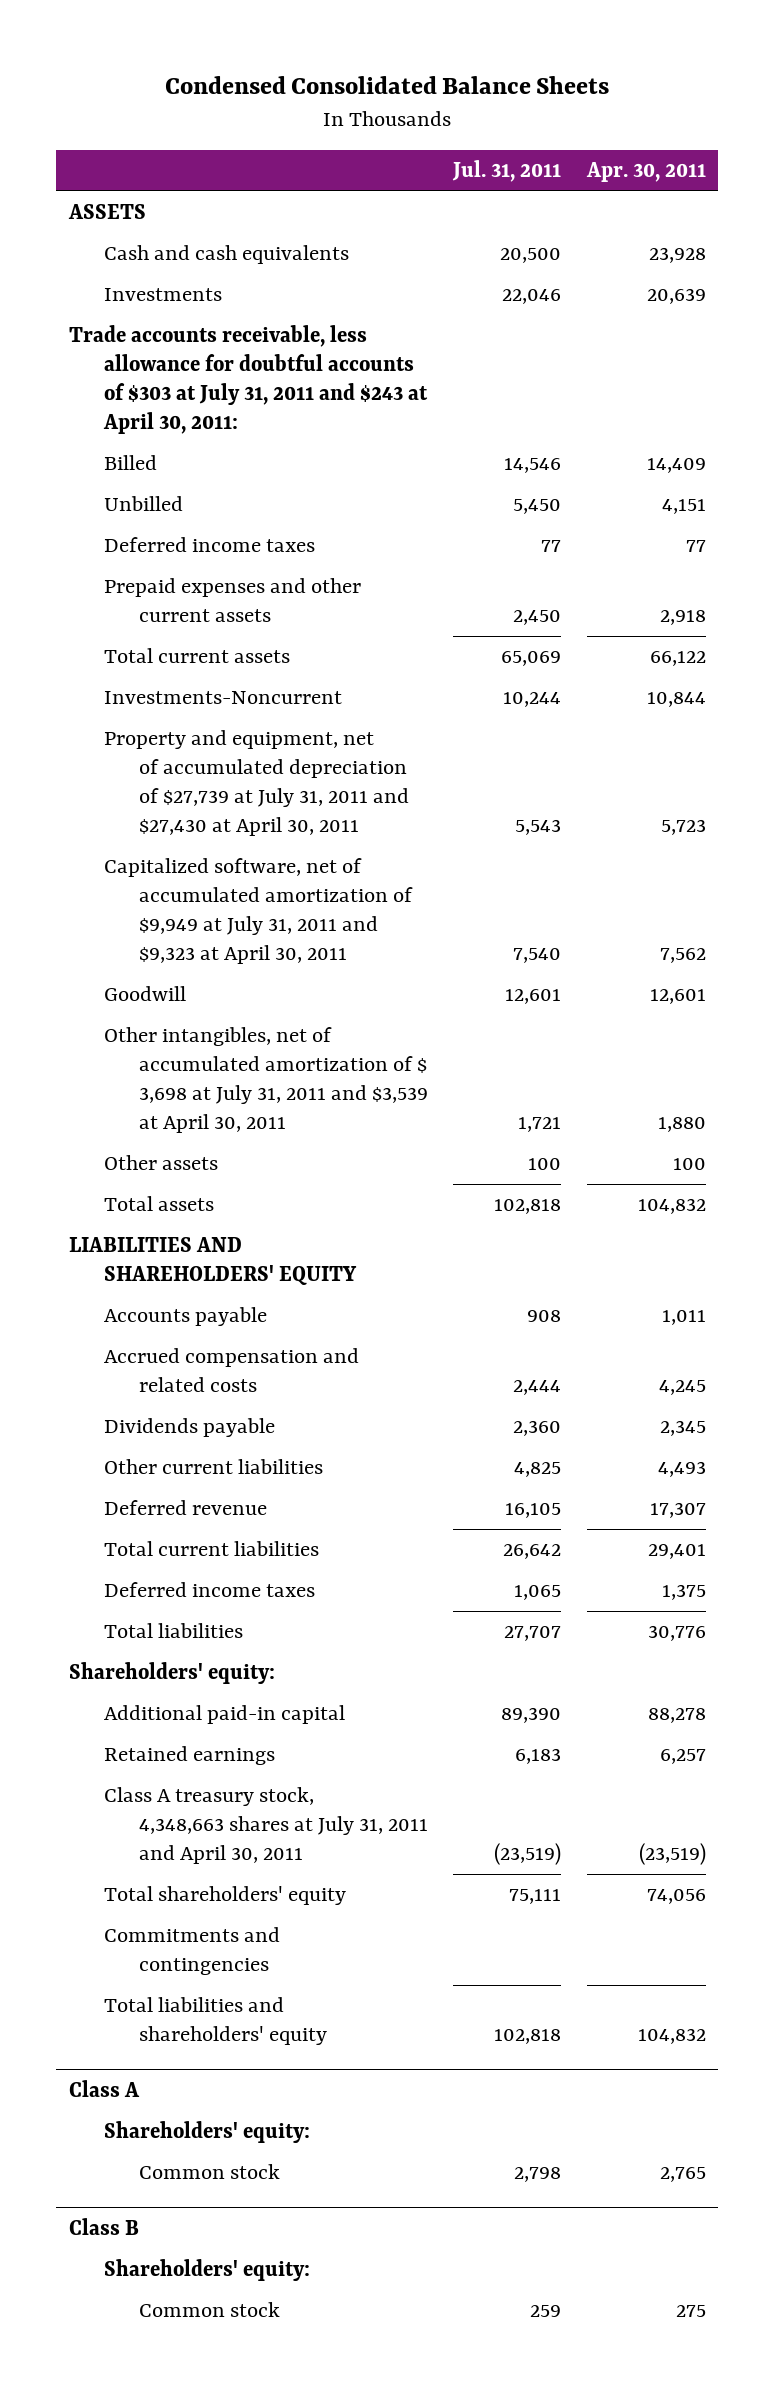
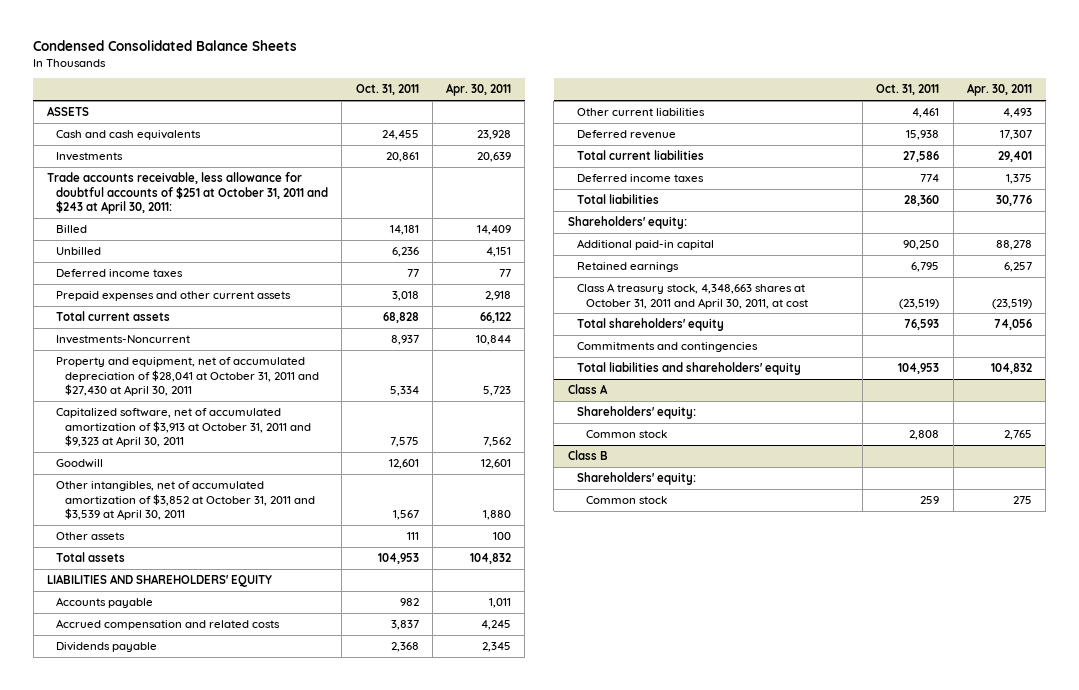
- | Jul. 31, 2011 | Apr. 30, 2011
+ | Oct. 31, 2011 | Apr. 30, 2011
- Trade accounts receivable, less allowance for doubtful accounts of $303 at July 31, 2011 and $243 at April 30, 2011:
+ Trade accounts receivable, less allowance for doubtful accounts of $251 at October 31, 2011 and $243 at April 30, 2011:
- Property and equipment, net of accumulated depreciation of $27,739 at July 31, 2011 and $27,430 at April 30, 2011 | 5,543 | 5,723
- Capitalized software, net of accumulated amortization of $9,949 at July 31, 2011 and $9,323 at April 30, 2011 | 7,540 | 7,562
+ Property and equipment, net of accumulated depreciation of $28,041 at October 31, 2011 and $27,430 at April 30, 2011 | 5,334 | 5,723
+ Capitalized software, net of accumulated amortization of $3,913 at October 31, 2011 and $9,323 at April 30, 2011 | 7,575 | 7,562
- Other intangibles, net of accumulated amortization of $ 3,698 at July 31, 2011 and $3,539 at April 30, 2011 | 1,721 | 1,880
+ Other intangibles, net of accumulated amortization of $3,852 at October 31, 2011 and $3,539 at April 30, 2011 | 1,567 | 1,880
- Class A treasury stock, 4,348,663 shares at July 31, 2011 and April 30, 2011 | (23,519) | (23,519)
+ Class A treasury stock, 4,348,663 shares at October 31, 2011 and April 30, 2011, at cost | (23,519) | (23,519)

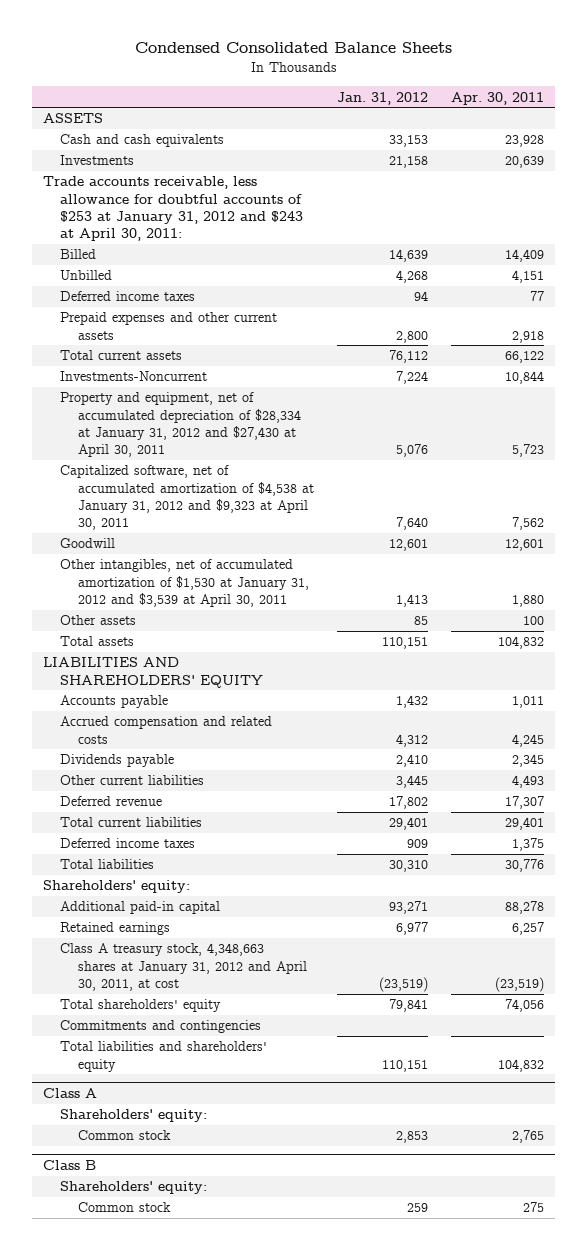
- | Oct. 31, 2011 | Apr. 30, 2011
+ | Jan. 31, 2012 | Apr. 30, 2011
- Trade accounts receivable, less allowance for doubtful accounts of $251 at October 31, 2011 and $243 at April 30, 2011:
+ Trade accounts receivable, less allowance for doubtful accounts of $253 at January 31, 2012 and $243 at April 30, 2011:
- Property and equipment, net of accumulated depreciation of $28,041 at October 31, 2011 and $27,430 at April 30, 2011 | 5,334 | 5,723
- Capitalized software, net of accumulated amortization of $3,913 at October 31, 2011 and $9,323 at April 30, 2011 | 7,575 | 7,562
+ Property and equipment, net of accumulated depreciation of $28,334 at January 31, 2012 and $27,430 at April 30, 2011 | 5,076 | 5,723
+ Capitalized software, net of accumulated amortization of $4,538 at January 31, 2012 and $9,323 at April 30, 2011 | 7,640 | 7,562
- Other intangibles, net of accumulated amortization of $3,852 at October 31, 2011 and $3,539 at April 30, 2011 | 1,567 | 1,880
+ Other intangibles, net of accumulated amortization of $1,530 at January 31, 2012 and $3,539 at April 30, 2011 | 1,413 | 1,880
- Class A treasury stock, 4,348,663 shares at October 31, 2011 and April 30, 2011, at cost | (23,519) | (23,519)
+ Class A treasury stock, 4,348,663 shares at January 31, 2012 and April 30, 2011, at cost | (23,519) | (23,519)

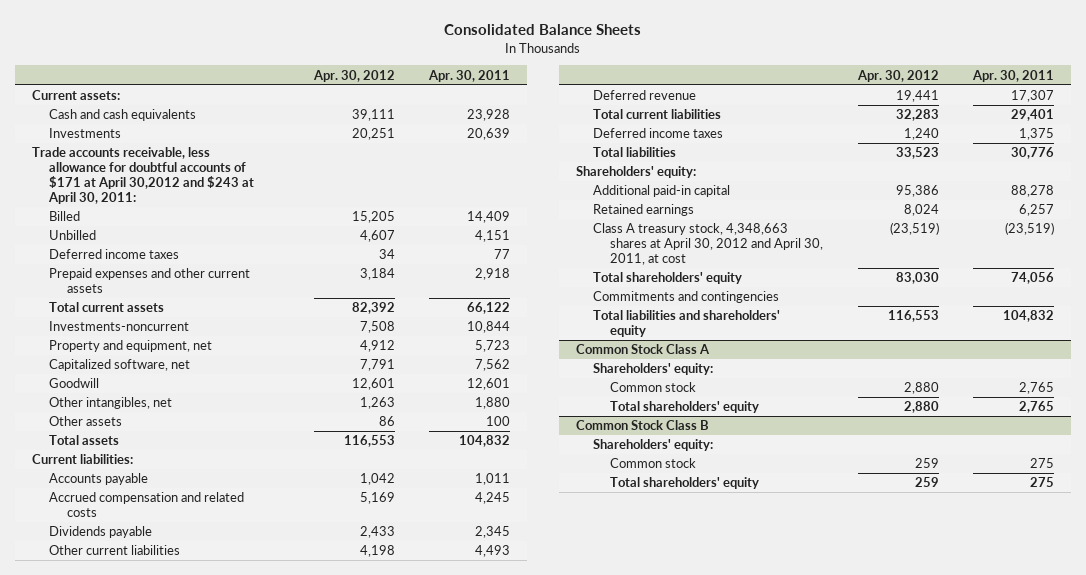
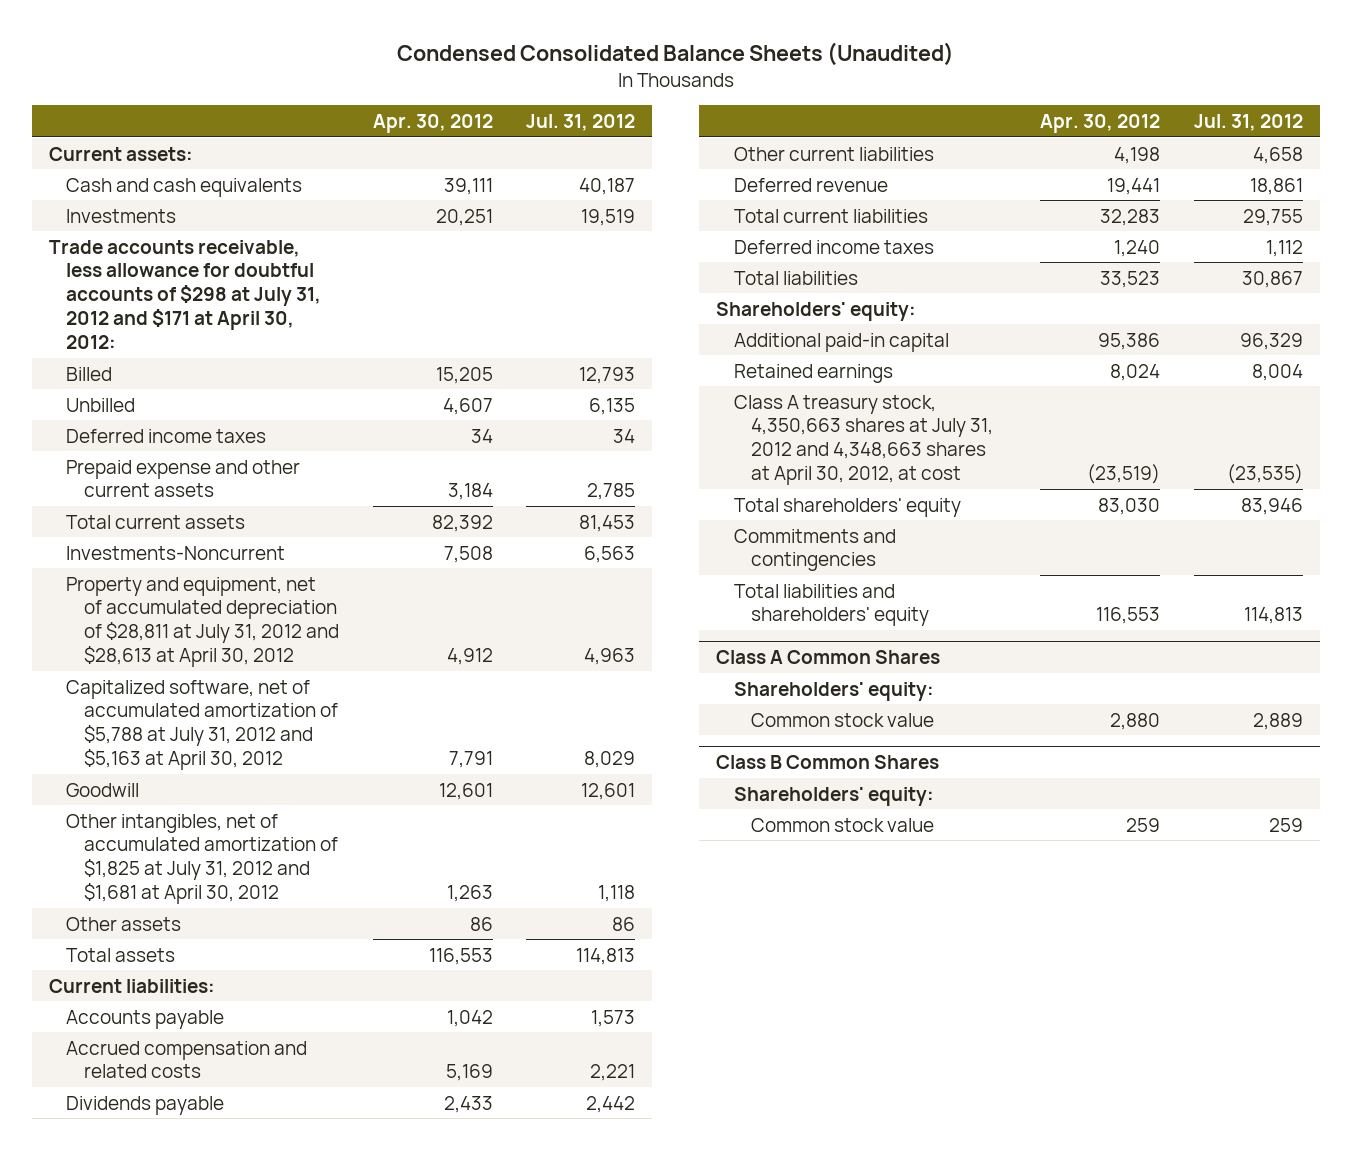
- Consolidated Balance Sheets
+ Condensed Consolidated Balance Sheets (Unaudited)
- | Apr. 30, 2012 | Apr. 30, 2011
+ | Apr. 30, 2012 | Jul. 31, 2012
- Trade accounts receivable, less allowance for doubtful accounts of $171 at April 30,2012 and $243 at April 30, 2011:
+ Trade accounts receivable, less allowance for doubtful accounts of $298 at July 31, 2012 and $171 at April 30, 2012:
- Prepaid expenses and other current assets | 3,184 | 2,918
+ Prepaid expense and other current assets | 3,184 | 2,785
- Investments-noncurrent | 7,508 | 10,844
- Property and equipment, net | 4,912 | 5,723
- Capitalized software, net | 7,791 | 7,562
+ Investments-Noncurrent | 7,508 | 6,563
+ Property and equipment, net of accumulated depreciation of $28,811 at July 31, 2012 and $28,613 at April 30, 2012 | 4,912 | 4,963
+ Capitalized software, net of accumulated amortization of $5,788 at July 31, 2012 and $5,163 at April 30, 2012 | 7,791 | 8,029
- Other intangibles, net | 1,263 | 1,880
+ Other intangibles, net of accumulated amortization of $1,825 at July 31, 2012 and $1,681 at April 30, 2012 | 1,263 | 1,118
- Class A treasury stock, 4,348,663 shares at April 30, 2012 and April 30, 2011, at cost | (23,519) | (23,519)
+ Class A treasury stock, 4,350,663 shares at July 31, 2012 and 4,348,663 shares at April 30, 2012, at cost | (23,519) | (23,535)
- Common Stock Class A
+ Class A Common Shares
- Common stock | 2,880 | 2,765
- Total shareholders' equity | 2,880 | 2,765
- Common Stock Class B
+ Common stock value | 2,880 | 2,889
+ Class B Common Shares
- Common stock | 259 | 275
- Total shareholders' equity | 259 | 275
+ Common stock value | 259 | 259

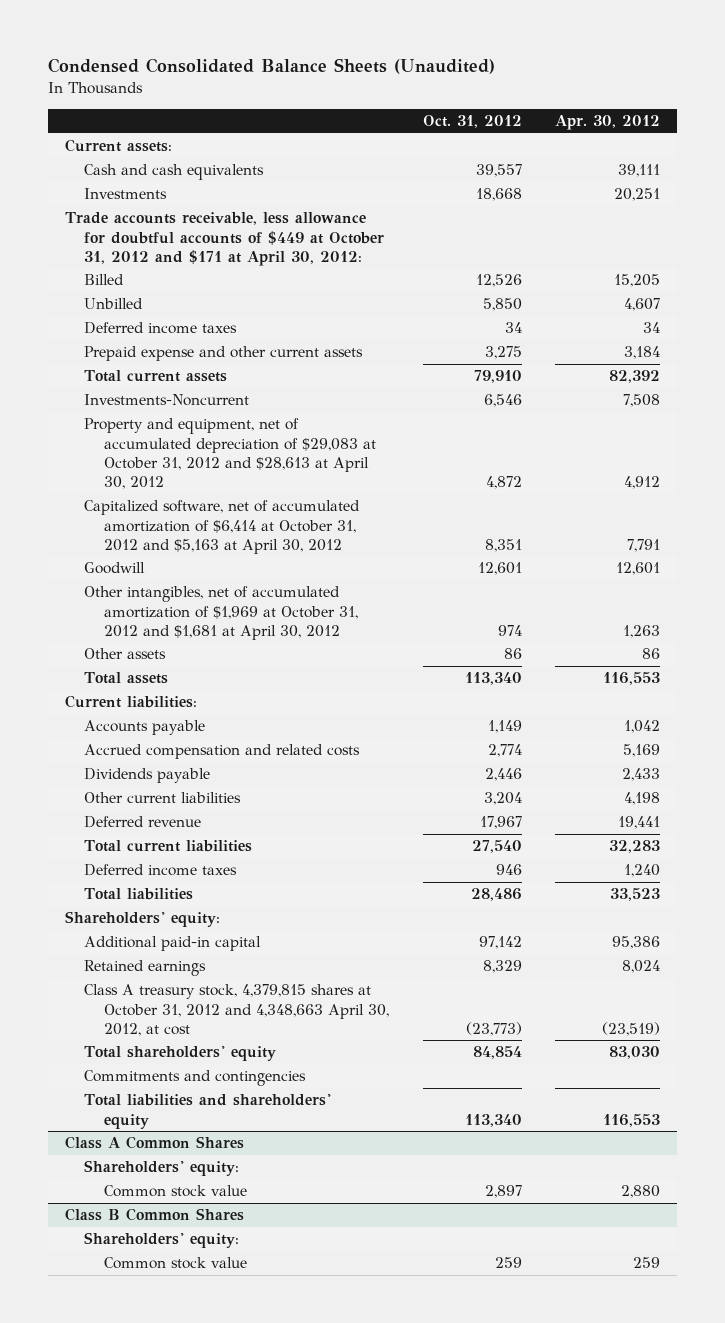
- | Apr. 30, 2012 | Jul. 31, 2012
+ | Oct. 31, 2012 | Apr. 30, 2012
- Trade accounts receivable, less allowance for doubtful accounts of $298 at July 31, 2012 and $171 at April 30, 2012:
+ Trade accounts receivable, less allowance for doubtful accounts of $449 at October 31, 2012 and $171 at April 30, 2012:
- Property and equipment, net of accumulated depreciation of $28,811 at July 31, 2012 and $28,613 at April 30, 2012 | 4,912 | 4,963
- Capitalized software, net of accumulated amortization of $5,788 at July 31, 2012 and $5,163 at April 30, 2012 | 7,791 | 8,029
+ Property and equipment, net of accumulated depreciation of $29,083 at October 31, 2012 and $28,613 at April 30, 2012 | 4,872 | 4,912
+ Capitalized software, net of accumulated amortization of $6,414 at October 31, 2012 and $5,163 at April 30, 2012 | 8,351 | 7,791
- Other intangibles, net of accumulated amortization of $1,825 at July 31, 2012 and $1,681 at April 30, 2012 | 1,263 | 1,118
+ Other intangibles, net of accumulated amortization of $1,969 at October 31, 2012 and $1,681 at April 30, 2012 | 974 | 1,263
- Class A treasury stock, 4,350,663 shares at July 31, 2012 and 4,348,663 shares at April 30, 2012, at cost | (23,519) | (23,535)
+ Class A treasury stock, 4,379,815 shares at October 31, 2012 and 4,348,663 April 30, 2012, at cost | (23,773) | (23,519)

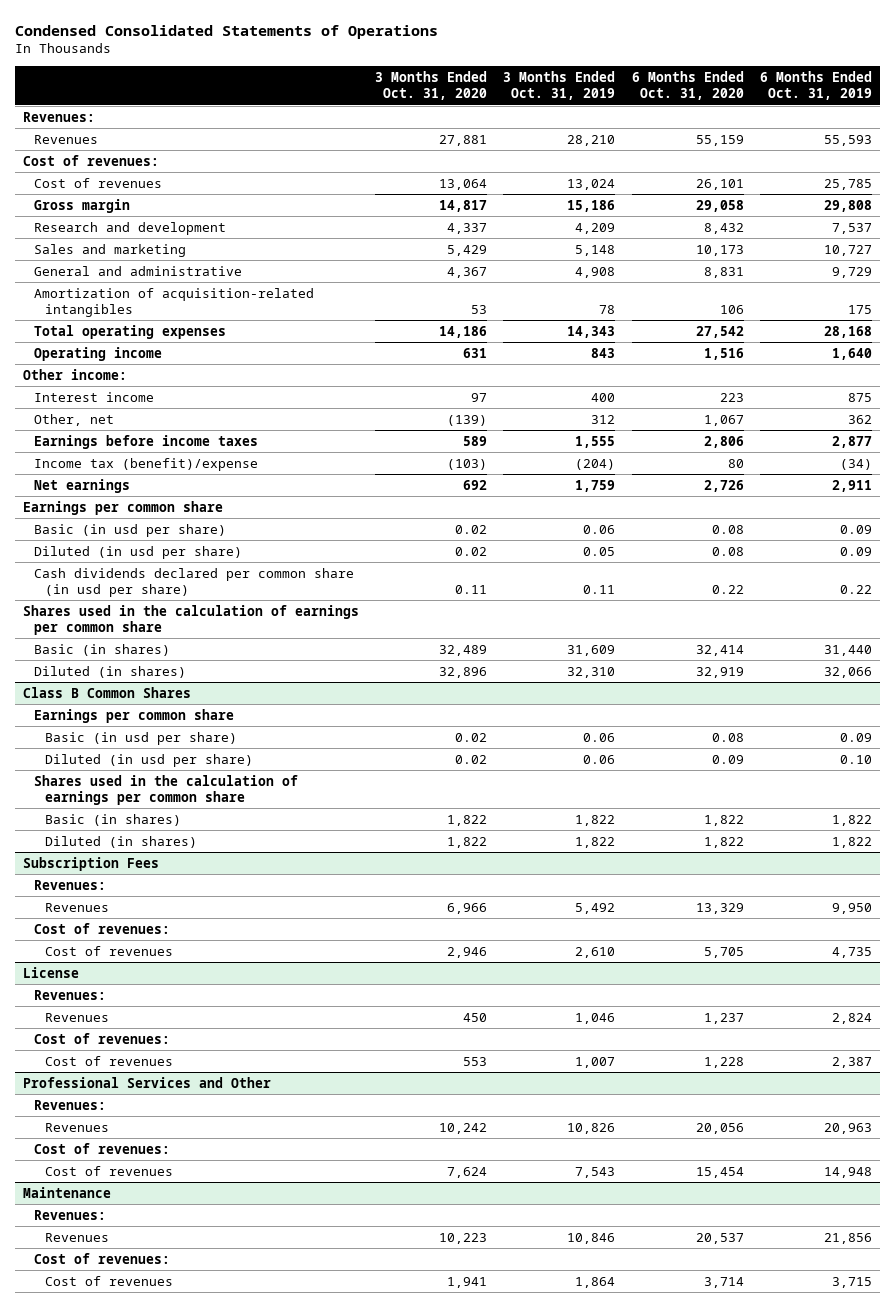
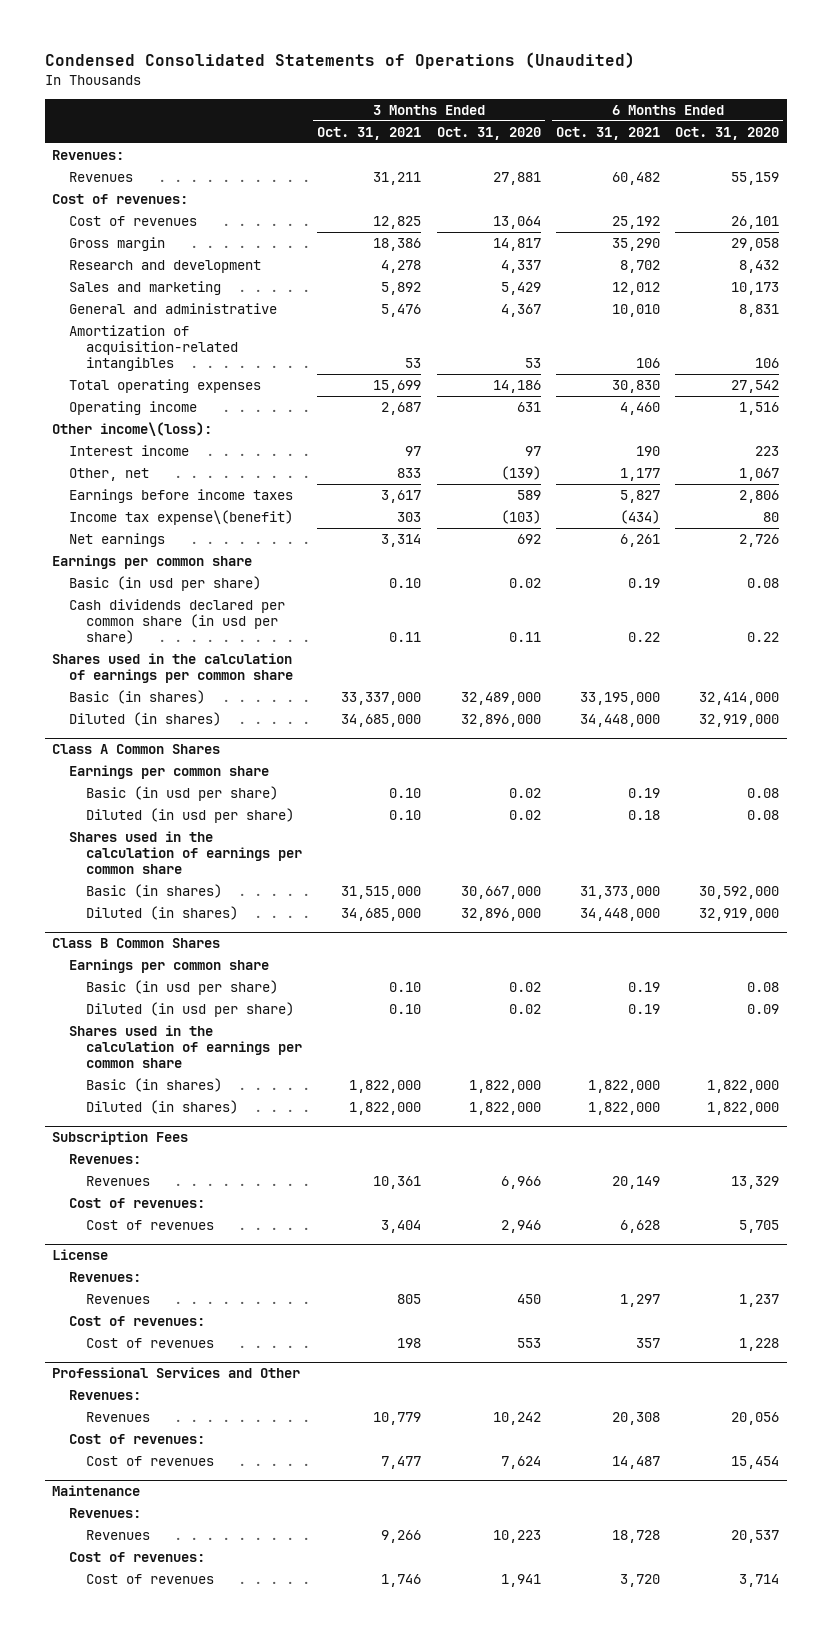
- Condensed Consolidated Statements of Operations
+ Condensed Consolidated Statements of Operations (Unaudited)
- | 3 Months Ended Oct. 31, 2020 | 3 Months Ended Oct. 31, 2019 | 6 Months Ended Oct. 31, 2020 | 6 Months Ended Oct. 31, 2019
+ | 3 Months Ended Oct. 31, 2021 | 3 Months Ended Oct. 31, 2020 | 6 Months Ended Oct. 31, 2021 | 6 Months Ended Oct. 31, 2020
- Other income:
+ Other income\(loss):
- Income tax (benefit)/expense | (103) | (204) | 80 | (34)
+ Income tax expense\(benefit) | 303 | (103) | (434) | 80
- Diluted (in usd per share) | 0.02 | 0.05 | 0.08 | 0.09
- Basic (in shares) | 32,489 | 31,609 | 32,414 | 31,440
- Diluted (in shares) | 32,896 | 32,310 | 32,919 | 32,066
+ Basic (in shares) | 33,337,000 | 32,489,000 | 33,195,000 | 32,414,000
+ Diluted (in shares) | 34,685,000 | 32,896,000 | 34,448,000 | 32,919,000
+ Class A Common Shares
+ Earnings per common share
+ Basic (in usd per share) | 0.10 | 0.02 | 0.19 | 0.08
+ Diluted (in usd per share) | 0.10 | 0.02 | 0.18 | 0.08
+ Shares used in the calculation of earnings per common share
+ Basic (in shares) | 31,515,000 | 30,667,000 | 31,373,000 | 30,592,000
+ Diluted (in shares) | 34,685,000 | 32,896,000 | 34,448,000 | 32,919,000
@ Class B Common Shares
- Basic (in shares) | 1,822 | 1,822 | 1,822 | 1,822
- Diluted (in shares) | 1,822 | 1,822 | 1,822 | 1,822
+ Basic (in shares) | 1,822,000 | 1,822,000 | 1,822,000 | 1,822,000
+ Diluted (in shares) | 1,822,000 | 1,822,000 | 1,822,000 | 1,822,000

